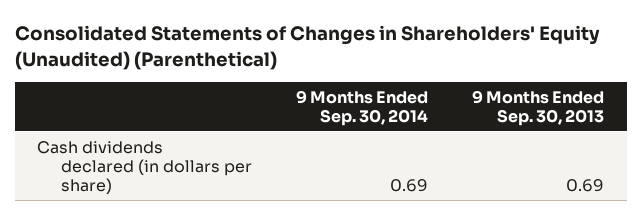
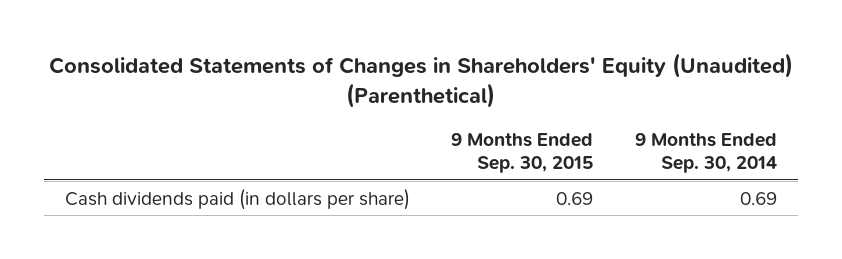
- | 9 Months Ended Sep. 30, 2014 | 9 Months Ended Sep. 30, 2013
+ | 9 Months Ended Sep. 30, 2015 | 9 Months Ended Sep. 30, 2014
- Cash dividends declared (in dollars per share) | 0.69 | 0.69
+ Cash dividends paid (in dollars per share) | 0.69 | 0.69

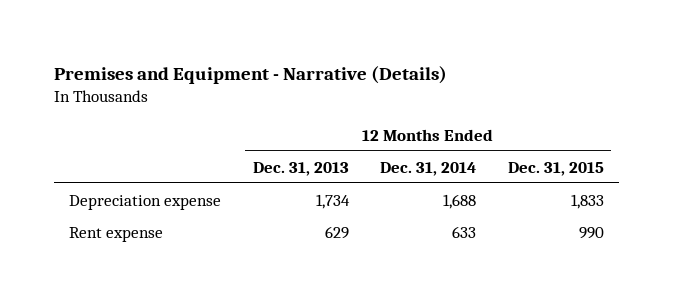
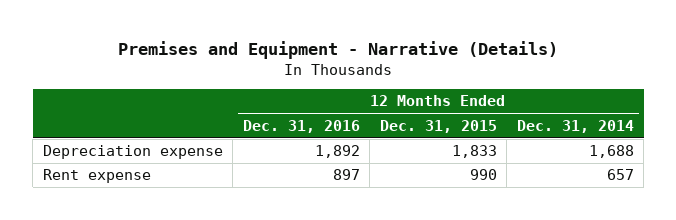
- | 12 Months Ended Dec. 31, 2013 | 12 Months Ended Dec. 31, 2014 | 12 Months Ended Dec. 31, 2015
+ | 12 Months Ended Dec. 31, 2016 | 12 Months Ended Dec. 31, 2015 | 12 Months Ended Dec. 31, 2014
- Rent expense | 629 | 633 | 990
+ Rent expense | 897 | 990 | 657

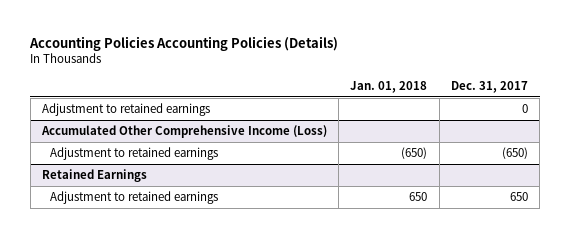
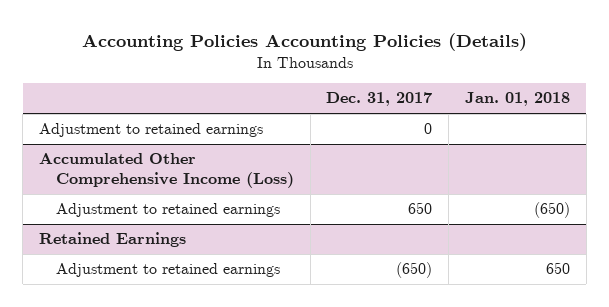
- | Jan. 01, 2018 | Dec. 31, 2017
+ | Dec. 31, 2017 | Jan. 01, 2018
@ Accumulated Other Comprehensive Income (Loss)
- Adjustment to retained earnings | (650) | (650)
+ Adjustment to retained earnings | 650 | (650)
@ Retained Earnings
- Adjustment to retained earnings | 650 | 650
+ Adjustment to retained earnings | (650) | 650

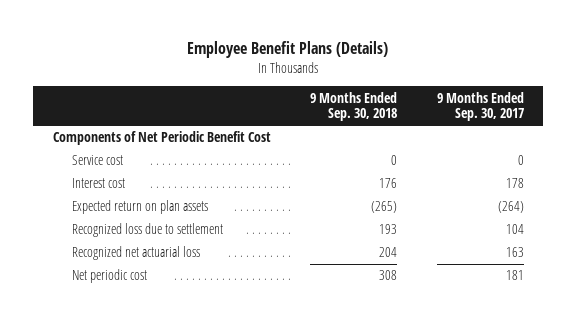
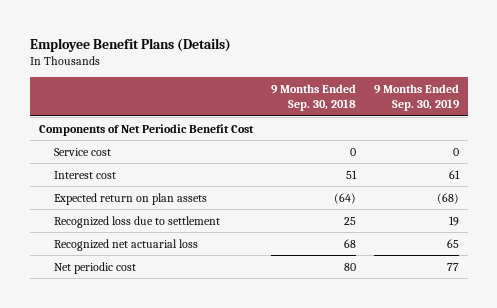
- | 9 Months Ended Sep. 30, 2018 | 9 Months Ended Sep. 30, 2017
+ | 9 Months Ended Sep. 30, 2018 | 9 Months Ended Sep. 30, 2019
- Interest cost | 176 | 178
- Expected return on plan assets | (265) | (264)
- Recognized loss due to settlement | 193 | 104
- Recognized net actuarial loss | 204 | 163
- Net periodic cost | 308 | 181
+ Interest cost | 51 | 61
+ Expected return on plan assets | (64) | (68)
+ Recognized loss due to settlement | 25 | 19
+ Recognized net actuarial loss | 68 | 65
+ Net periodic cost | 80 | 77

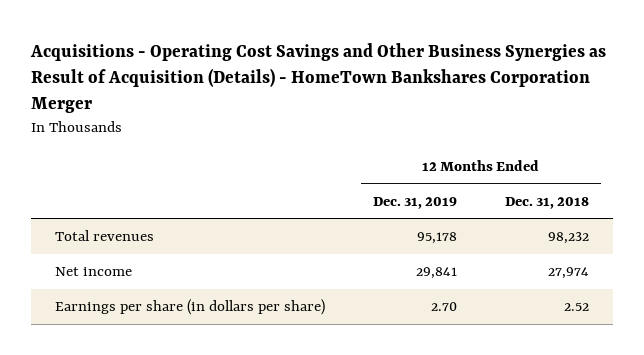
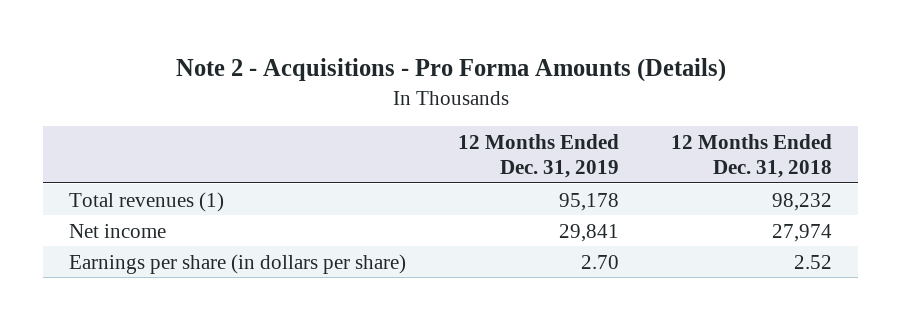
- Acquisitions - Operating Cost Savings and Other Business Synergies as Result of Acquisition (Details) - HomeTown Bankshares Corporation Merger
+ Note 2 - Acquisitions - Pro Forma Amounts (Details)
- Total revenues | 95,178 | 98,232
+ Total revenues (1) | 95,178 | 98,232

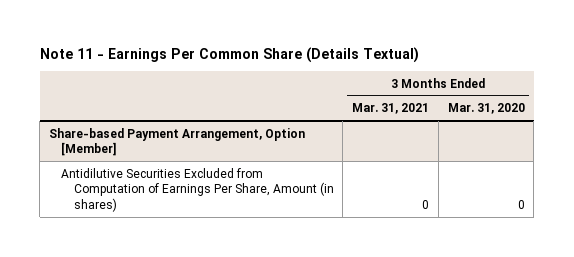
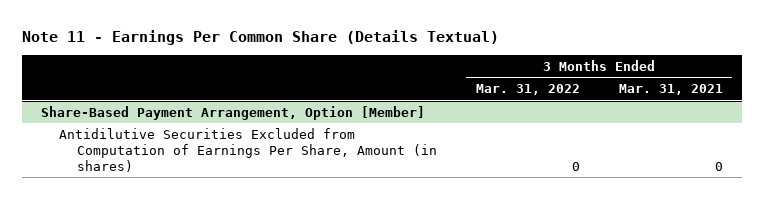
- | 3 Months Ended Mar. 31, 2021 | 3 Months Ended Mar. 31, 2020
+ | 3 Months Ended Mar. 31, 2022 | 3 Months Ended Mar. 31, 2021
- Share-based Payment Arrangement, Option [Member]
+ Share-Based Payment Arrangement, Option [Member]

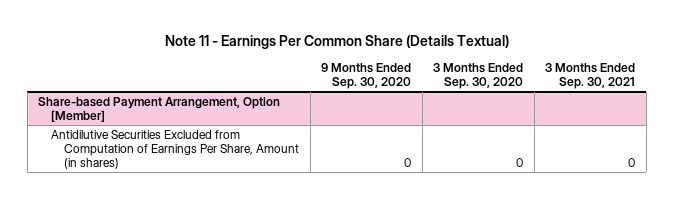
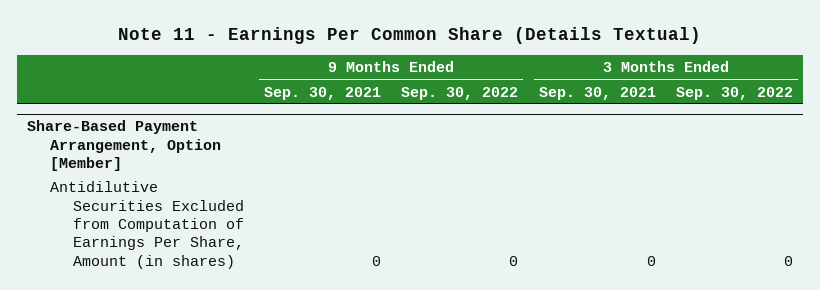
- | 9 Months Ended Sep. 30, 2020 | 3 Months Ended Sep. 30, 2020 | 3 Months Ended Sep. 30, 2021
+ | 9 Months Ended Sep. 30, 2021 | 9 Months Ended Sep. 30, 2022 | 3 Months Ended Sep. 30, 2021 | 3 Months Ended Sep. 30, 2022
- Share-based Payment Arrangement, Option [Member]
+ Share-Based Payment Arrangement, Option [Member]

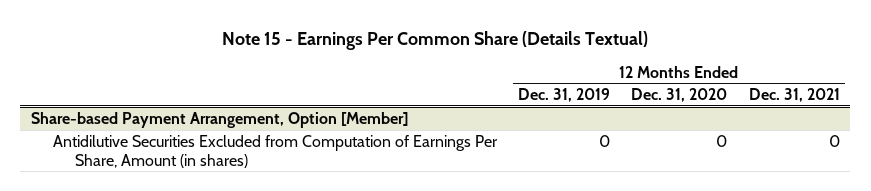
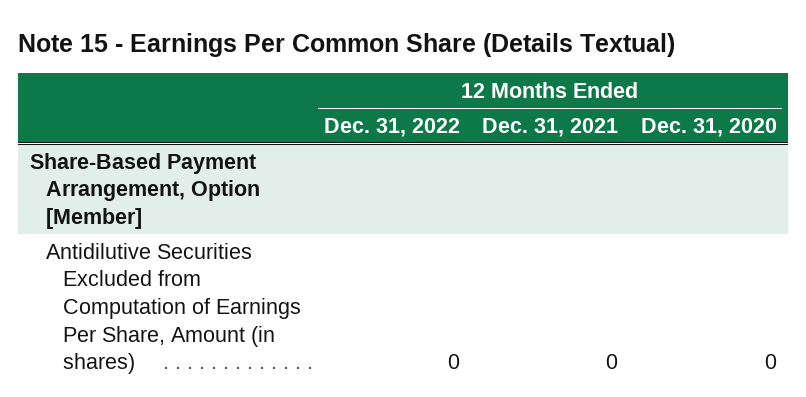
- | 12 Months Ended Dec. 31, 2019 | 12 Months Ended Dec. 31, 2020 | 12 Months Ended Dec. 31, 2021
+ | 12 Months Ended Dec. 31, 2022 | 12 Months Ended Dec. 31, 2021 | 12 Months Ended Dec. 31, 2020
- Share-based Payment Arrangement, Option [Member]
+ Share-Based Payment Arrangement, Option [Member]

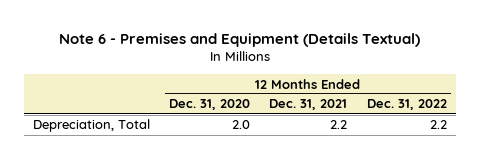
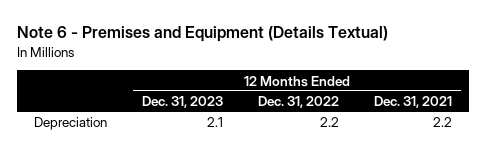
- | 12 Months Ended Dec. 31, 2020 | 12 Months Ended Dec. 31, 2021 | 12 Months Ended Dec. 31, 2022
+ | 12 Months Ended Dec. 31, 2023 | 12 Months Ended Dec. 31, 2022 | 12 Months Ended Dec. 31, 2021
- Depreciation, Total | 2.0 | 2.2 | 2.2
+ Depreciation | 2.1 | 2.2 | 2.2

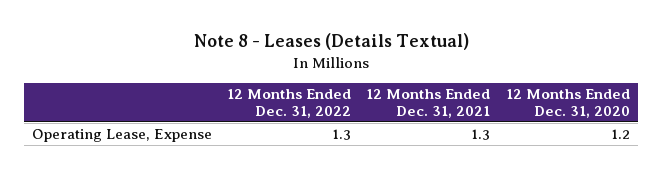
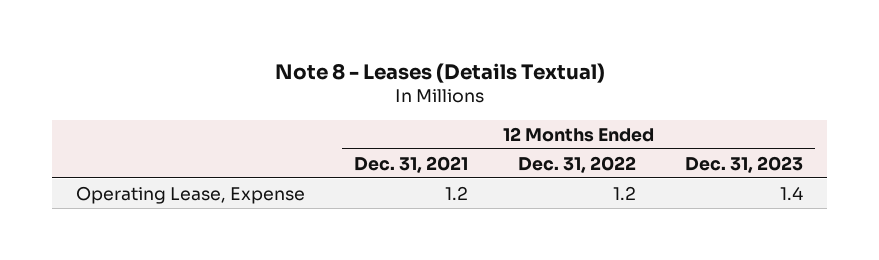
- | 12 Months Ended Dec. 31, 2022 | 12 Months Ended Dec. 31, 2021 | 12 Months Ended Dec. 31, 2020
+ | 12 Months Ended Dec. 31, 2021 | 12 Months Ended Dec. 31, 2022 | 12 Months Ended Dec. 31, 2023
- Operating Lease, Expense | 1.3 | 1.3 | 1.2
+ Operating Lease, Expense | 1.2 | 1.2 | 1.4

